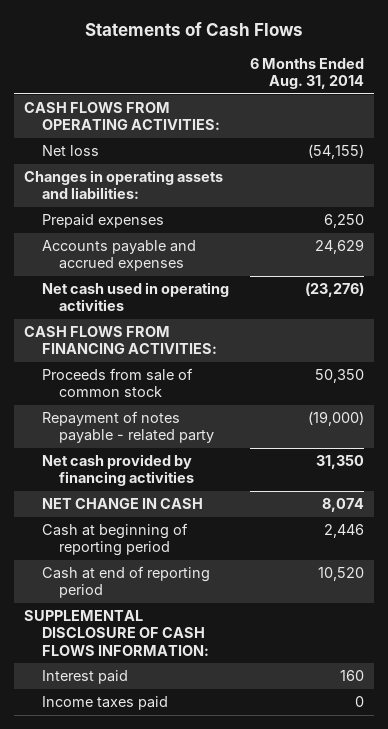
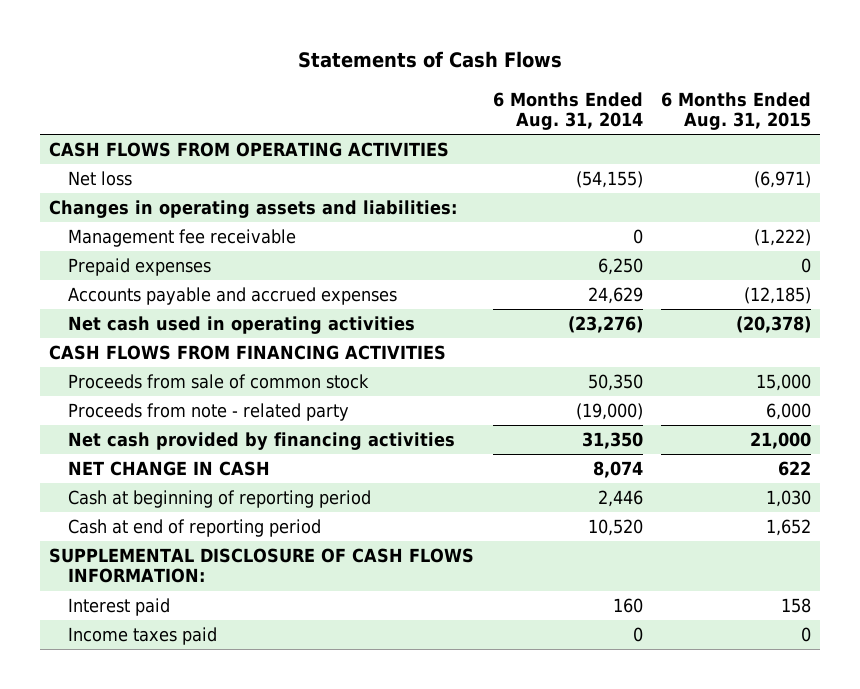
- | 6 Months Ended Aug. 31, 2014
+ | 6 Months Ended Aug. 31, 2014 | 6 Months Ended Aug. 31, 2015
- CASH FLOWS FROM OPERATING ACTIVITIES:
+ CASH FLOWS FROM OPERATING ACTIVITIES
+ Management fee receivable | 0 | (1,222)
- CASH FLOWS FROM FINANCING ACTIVITIES:
+ CASH FLOWS FROM FINANCING ACTIVITIES
- Repayment of notes payable - related party | (19,000)
+ Proceeds from note - related party | (19,000) | 6,000

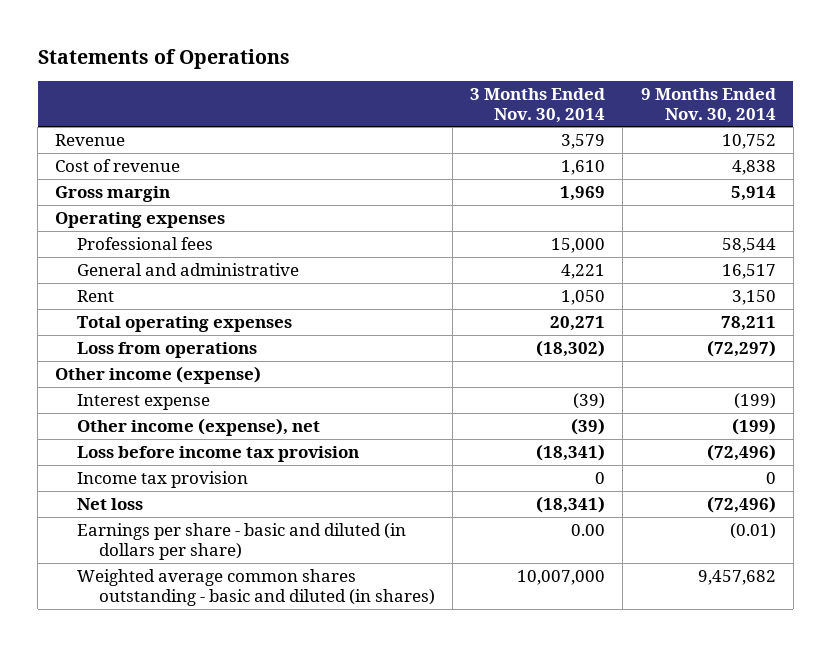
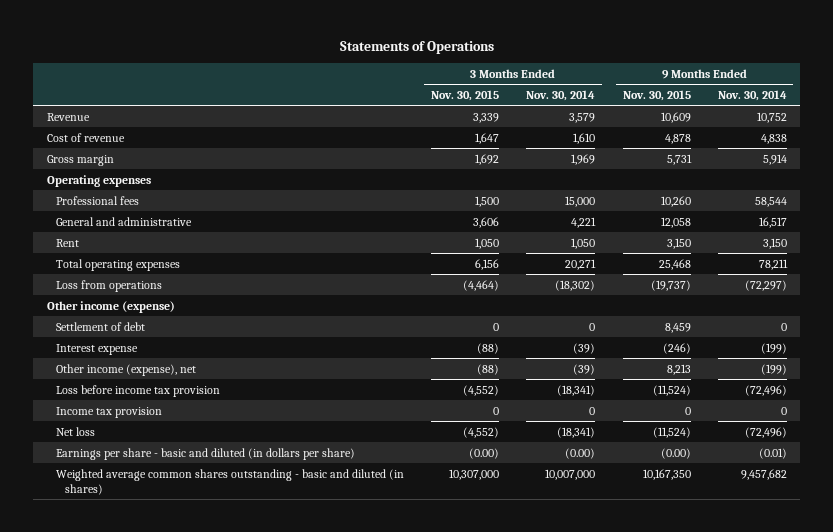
- | 3 Months Ended Nov. 30, 2014 | 9 Months Ended Nov. 30, 2014
+ | 3 Months Ended Nov. 30, 2015 | 3 Months Ended Nov. 30, 2014 | 9 Months Ended Nov. 30, 2015 | 9 Months Ended Nov. 30, 2014
+ Settlement of debt | 0 | 0 | 8,459 | 0
- Earnings per share - basic and diluted (in dollars per share) | 0.00 | (0.01)
+ Earnings per share - basic and diluted (in dollars per share) | (0.00) | (0.00) | (0.00) | (0.01)

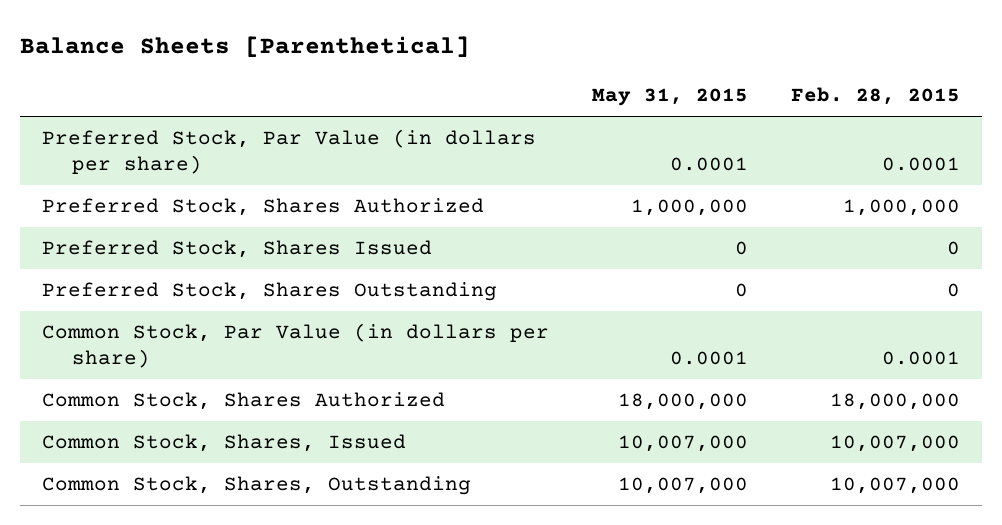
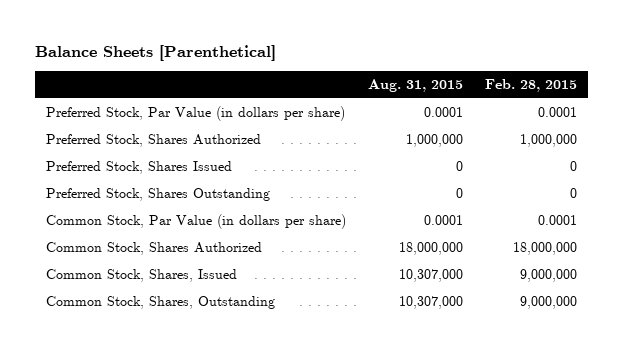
- | May 31, 2015 | Feb. 28, 2015
+ | Aug. 31, 2015 | Feb. 28, 2015
- Common Stock, Shares, Issued | 10,007,000 | 10,007,000
- Common Stock, Shares, Outstanding | 10,007,000 | 10,007,000
+ Common Stock, Shares, Issued | 10,307,000 | 9,000,000
+ Common Stock, Shares, Outstanding | 10,307,000 | 9,000,000

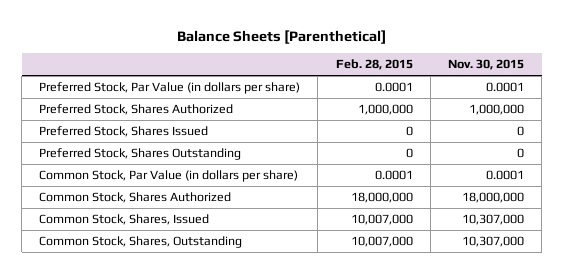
- | Aug. 31, 2015 | Feb. 28, 2015
+ | Feb. 28, 2015 | Nov. 30, 2015
- Common Stock, Shares, Issued | 10,307,000 | 9,000,000
- Common Stock, Shares, Outstanding | 10,307,000 | 9,000,000
+ Common Stock, Shares, Issued | 10,007,000 | 10,307,000
+ Common Stock, Shares, Outstanding | 10,007,000 | 10,307,000

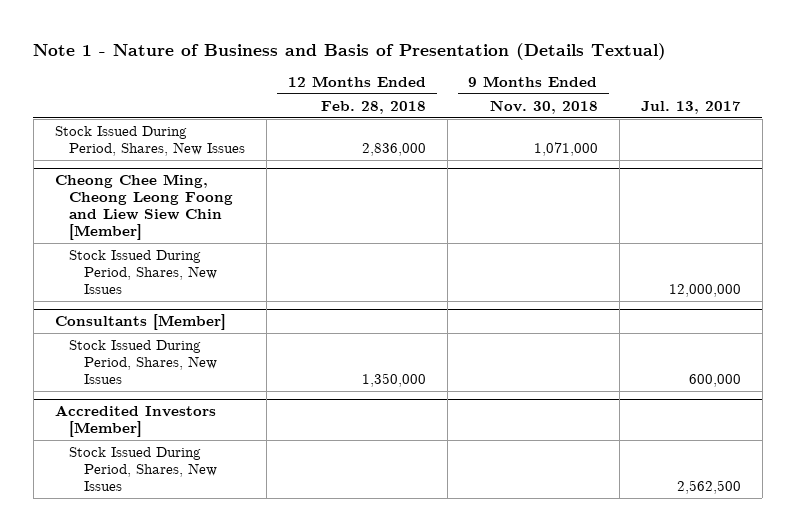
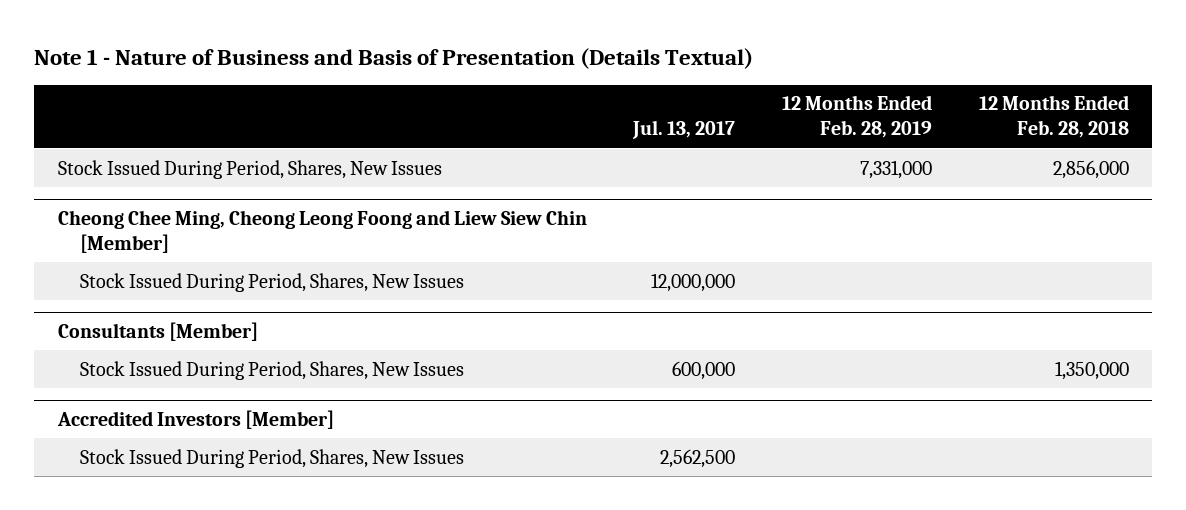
- | 12 Months Ended Feb. 28, 2018 | 9 Months Ended Nov. 30, 2018 | Jul. 13, 2017
+ | Jul. 13, 2017 | 12 Months Ended Feb. 28, 2019 | 12 Months Ended Feb. 28, 2018
- Stock Issued During Period, Shares, New Issues | 2,836,000 | 1,071,000 |
+ Stock Issued During Period, Shares, New Issues | | 7,331,000 | 2,856,000

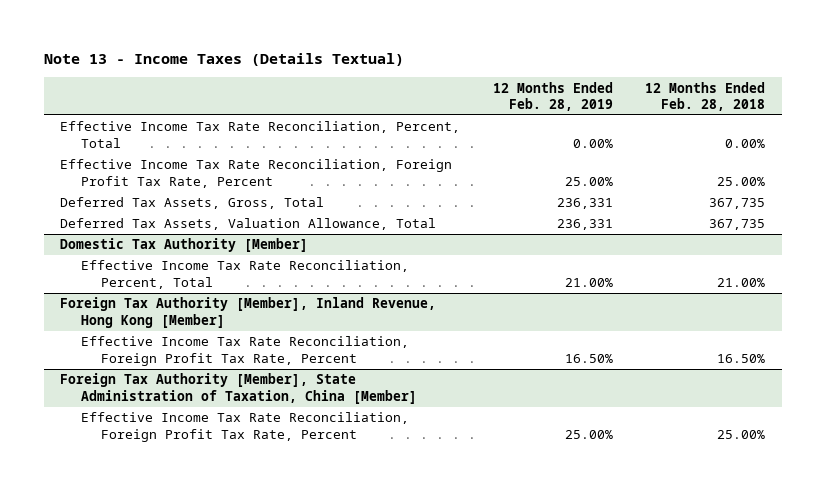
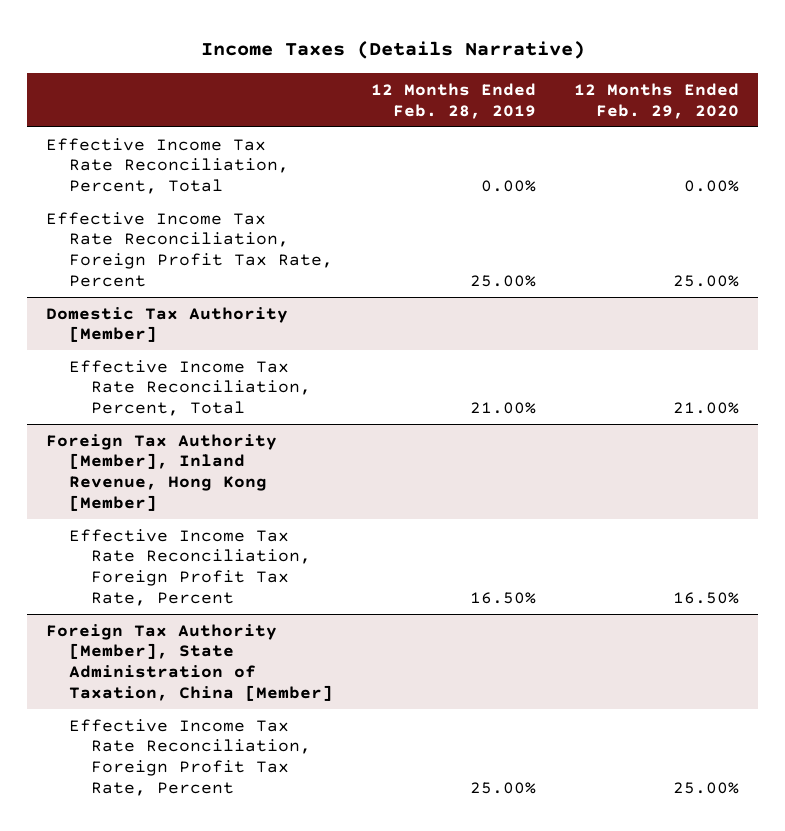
- Note 13 - Income Taxes (Details Textual)
+ Income Taxes (Details Narrative)
- | 12 Months Ended Feb. 28, 2019 | 12 Months Ended Feb. 28, 2018
+ | 12 Months Ended Feb. 28, 2019 | 12 Months Ended Feb. 29, 2020
- Deferred Tax Assets, Gross, Total | 236,331 | 367,735
- Deferred Tax Assets, Valuation Allowance, Total | 236,331 | 367,735

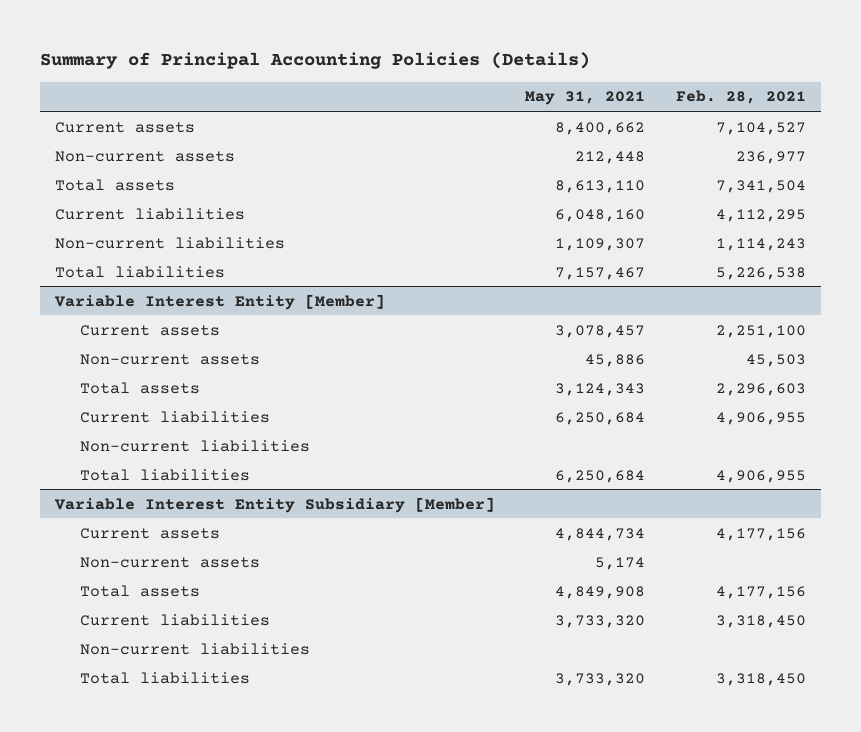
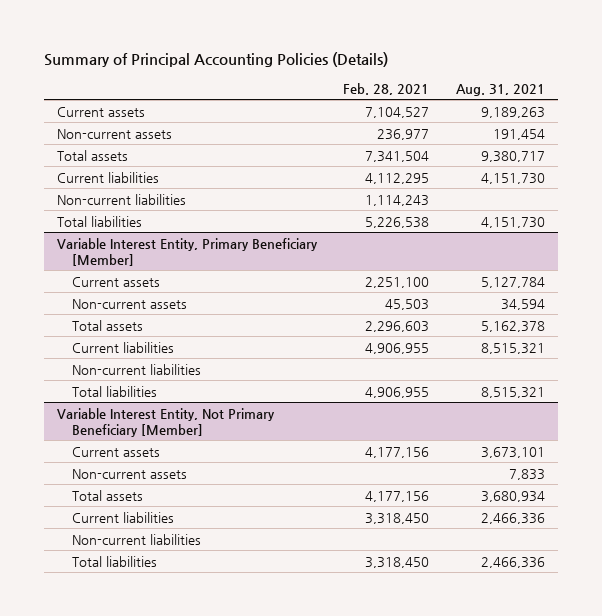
- | May 31, 2021 | Feb. 28, 2021
+ | Feb. 28, 2021 | Aug. 31, 2021
- Variable Interest Entity [Member]
+ Variable Interest Entity, Primary Beneficiary [Member]
- Variable Interest Entity Subsidiary [Member]
+ Variable Interest Entity, Not Primary Beneficiary [Member]

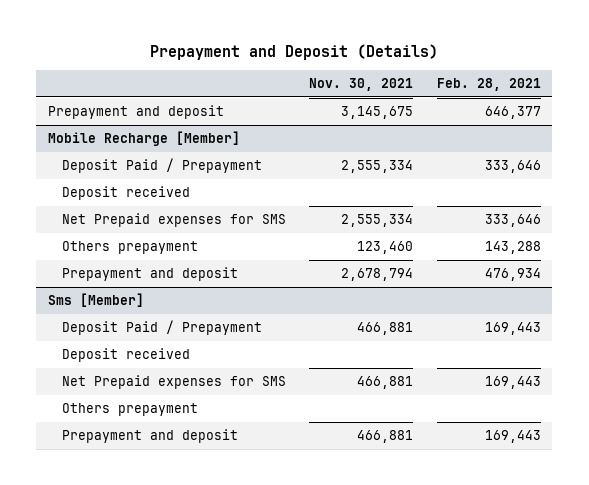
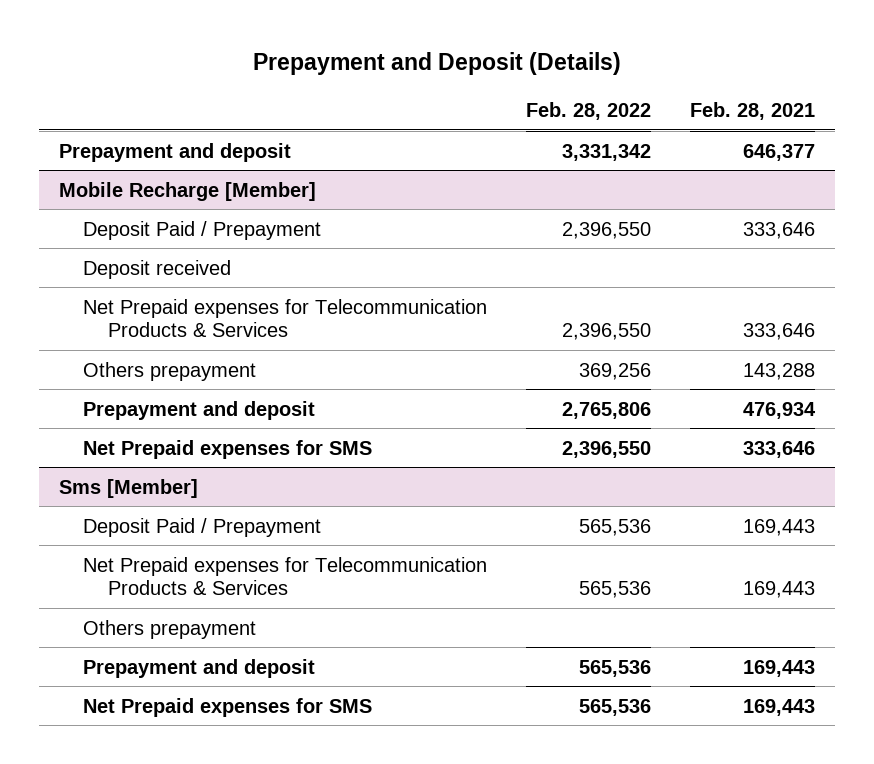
- | Nov. 30, 2021 | Feb. 28, 2021
+ | Feb. 28, 2022 | Feb. 28, 2021
@ Mobile Recharge [Member]
+ Net Prepaid expenses for Telecommunication Products & Services | 2,396,550 | 333,646
moved down: Net Prepaid expenses for SMS | 2,396,550 | 333,646
@ Sms [Member]
- Deposit received
+ Net Prepaid expenses for Telecommunication Products & Services | 565,536 | 169,443
moved down: Net Prepaid expenses for SMS | 565,536 | 169,443

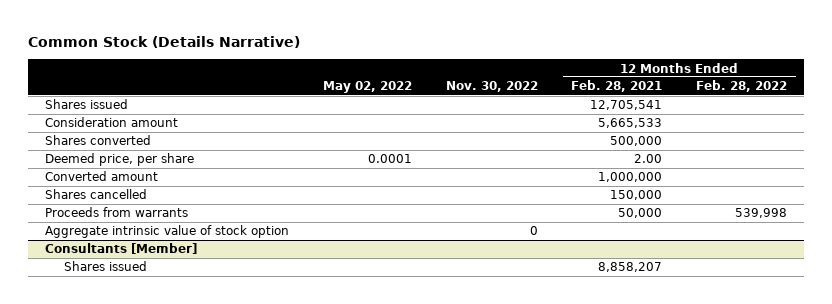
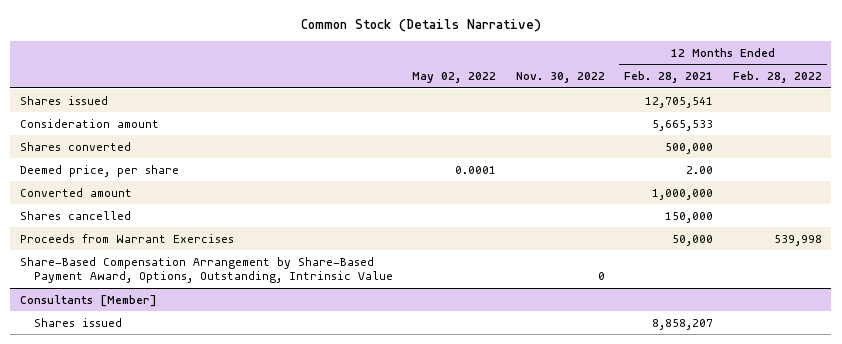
- Proceeds from warrants | | | 50,000 | 539,998
- Aggregate intrinsic value of stock option | | 0 | |
+ Proceeds from Warrant Exercises | | | 50,000 | 539,998
+ Share-Based Compensation Arrangement by Share-Based Payment Award, Options, Outstanding, Intrinsic Value | | 0 | |

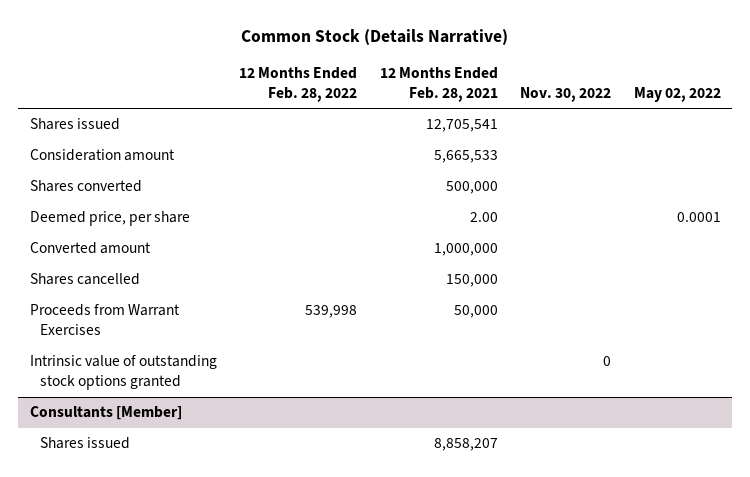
- | May 02, 2022 | Nov. 30, 2022 | 12 Months Ended Feb. 28, 2021 | 12 Months Ended Feb. 28, 2022
+ | 12 Months Ended Feb. 28, 2022 | 12 Months Ended Feb. 28, 2021 | Nov. 30, 2022 | May 02, 2022
- Share-Based Compensation Arrangement by Share-Based Payment Award, Options, Outstanding, Intrinsic Value | | 0 | |
+ Intrinsic value of outstanding stock options granted | | | 0 |

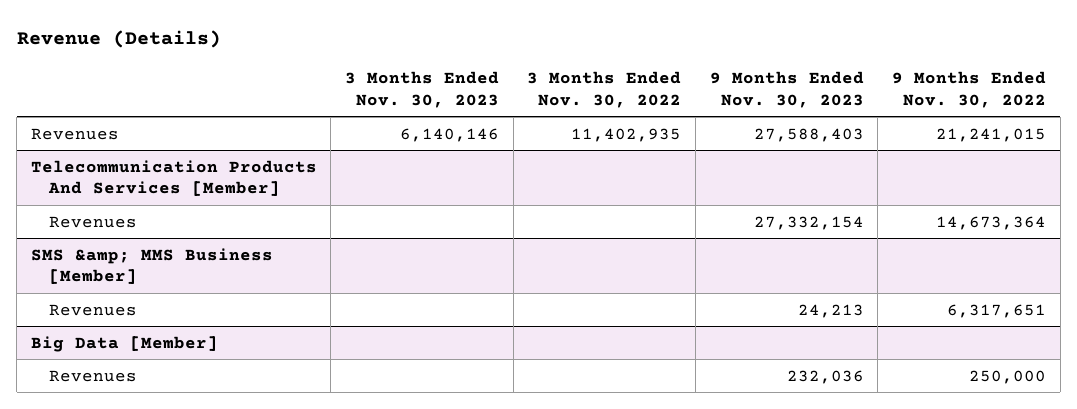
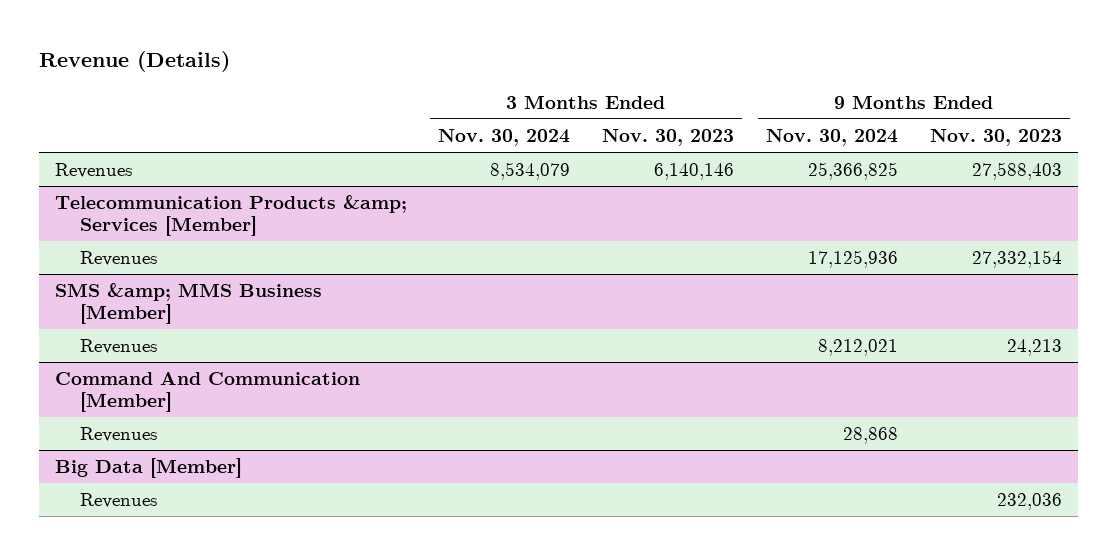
- | 3 Months Ended Nov. 30, 2023 | 3 Months Ended Nov. 30, 2022 | 9 Months Ended Nov. 30, 2023 | 9 Months Ended Nov. 30, 2022
+ | 3 Months Ended Nov. 30, 2024 | 3 Months Ended Nov. 30, 2023 | 9 Months Ended Nov. 30, 2024 | 9 Months Ended Nov. 30, 2023
- Telecommunication Products And Services [Member]
+ Telecommunication Products &amp; Services [Member]
+ Command And Communication [Member]
+ Revenues | | | 28,868 |

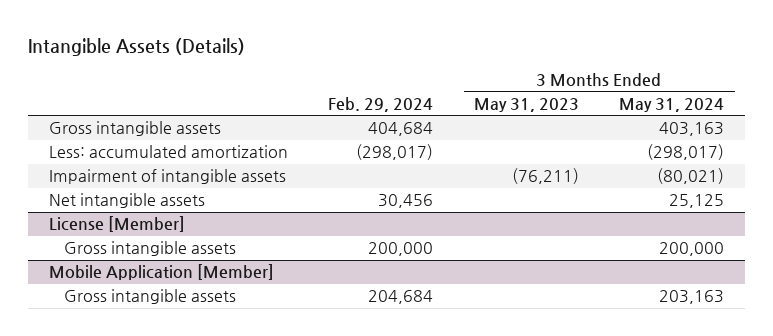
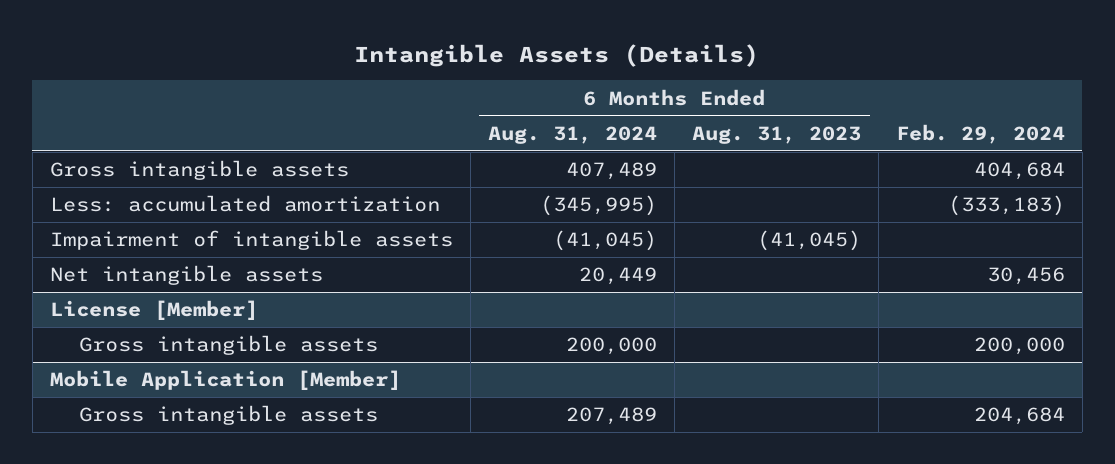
- | Feb. 29, 2024 | 3 Months Ended May 31, 2023 | 3 Months Ended May 31, 2024
+ | 6 Months Ended Aug. 31, 2024 | 6 Months Ended Aug. 31, 2023 | Feb. 29, 2024
- Less: accumulated amortization | (298,017) | | (298,017)
+ Less: accumulated amortization | (345,995) | | (333,183)

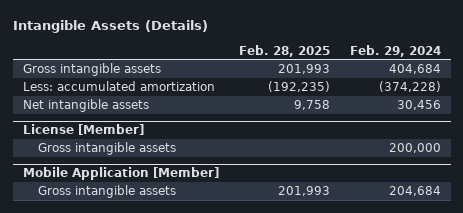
- | 6 Months Ended Aug. 31, 2024 | 6 Months Ended Aug. 31, 2023 | Feb. 29, 2024
+ | Feb. 28, 2025 | Feb. 29, 2024
- Less: accumulated amortization | (345,995) | | (333,183)
- Impairment of intangible assets | (41,045) | (41,045) |
+ Less: accumulated amortization | (192,235) | (374,228)

